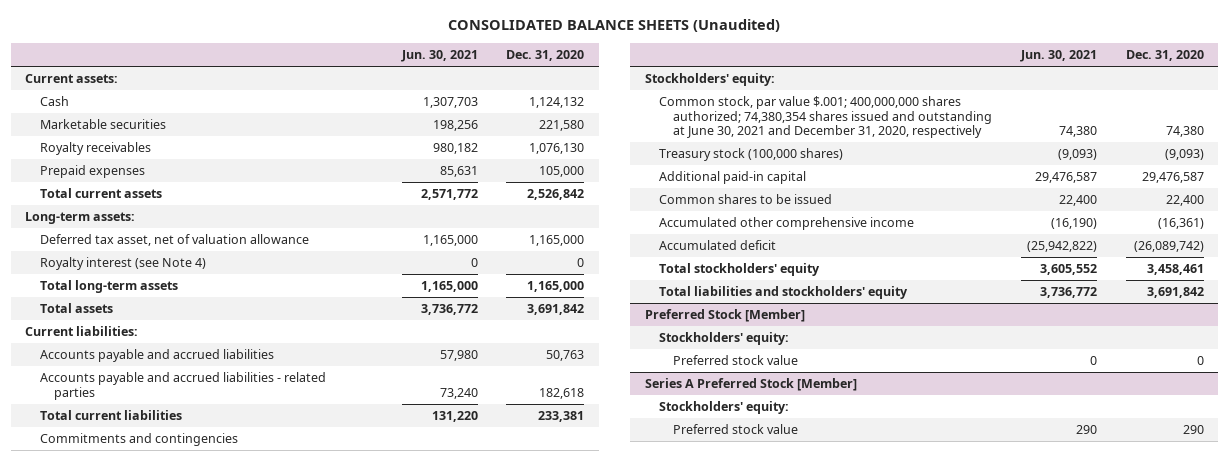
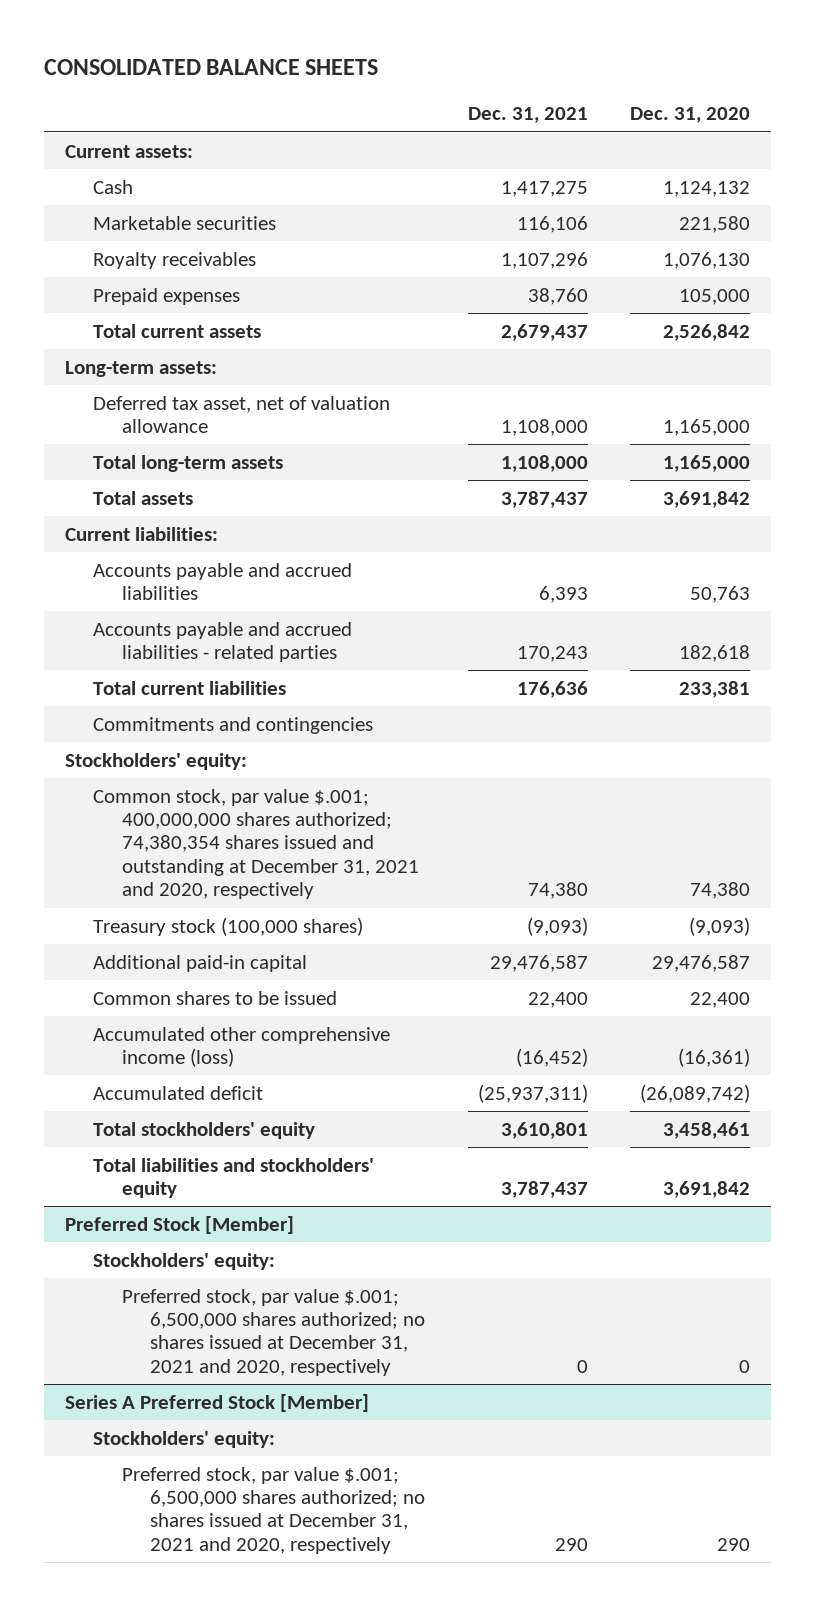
- CONSOLIDATED BALANCE SHEETS (Unaudited)
+ CONSOLIDATED BALANCE SHEETS
- | Jun. 30, 2021 | Dec. 31, 2020
+ | Dec. 31, 2021 | Dec. 31, 2020
- Royalty interest (see Note 4) | 0 | 0
- Common stock, par value $.001; 400,000,000 shares authorized; 74,380,354 shares issued and outstanding at June 30, 2021 and December 31, 2020, respectively | 74,380 | 74,380
+ Common stock, par value $.001; 400,000,000 shares authorized; 74,380,354 shares issued and outstanding at December 31, 2021 and 2020, respectively | 74,380 | 74,380
- Accumulated other comprehensive income | (16,190) | (16,361)
+ Accumulated other comprehensive income (loss) | (16,452) | (16,361)
@ Preferred Stock [Member]
- Preferred stock value | 0 | 0
+ Preferred stock, par value $.001; 6,500,000 shares authorized; no shares issued at December 31, 2021 and 2020, respectively | 0 | 0
@ Series A Preferred Stock [Member]
- Preferred stock value | 290 | 290
+ Preferred stock, par value $.001; 6,500,000 shares authorized; no shares issued at December 31, 2021 and 2020, respectively | 290 | 290

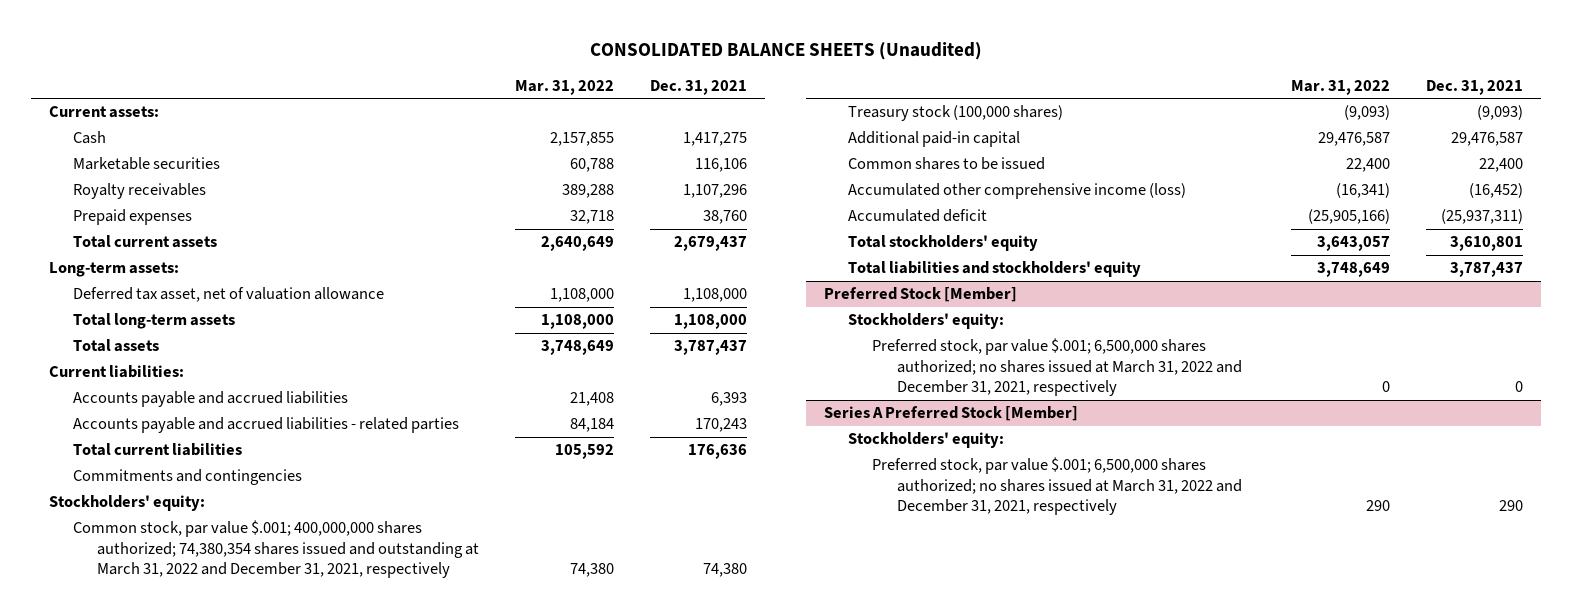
- CONSOLIDATED BALANCE SHEETS
+ CONSOLIDATED BALANCE SHEETS (Unaudited)
- | Dec. 31, 2021 | Dec. 31, 2020
+ | Mar. 31, 2022 | Dec. 31, 2021
- Common stock, par value $.001; 400,000,000 shares authorized; 74,380,354 shares issued and outstanding at December 31, 2021 and 2020, respectively | 74,380 | 74,380
+ Common stock, par value $.001; 400,000,000 shares authorized; 74,380,354 shares issued and outstanding at March 31, 2022 and December 31, 2021, respectively | 74,380 | 74,380
@ Preferred Stock [Member]
- Preferred stock, par value $.001; 6,500,000 shares authorized; no shares issued at December 31, 2021 and 2020, respectively | 0 | 0
+ Preferred stock, par value $.001; 6,500,000 shares authorized; no shares issued at March 31, 2022 and December 31, 2021, respectively | 0 | 0
@ Series A Preferred Stock [Member]
- Preferred stock, par value $.001; 6,500,000 shares authorized; no shares issued at December 31, 2021 and 2020, respectively | 290 | 290
+ Preferred stock, par value $.001; 6,500,000 shares authorized; no shares issued at March 31, 2022 and December 31, 2021, respectively | 290 | 290

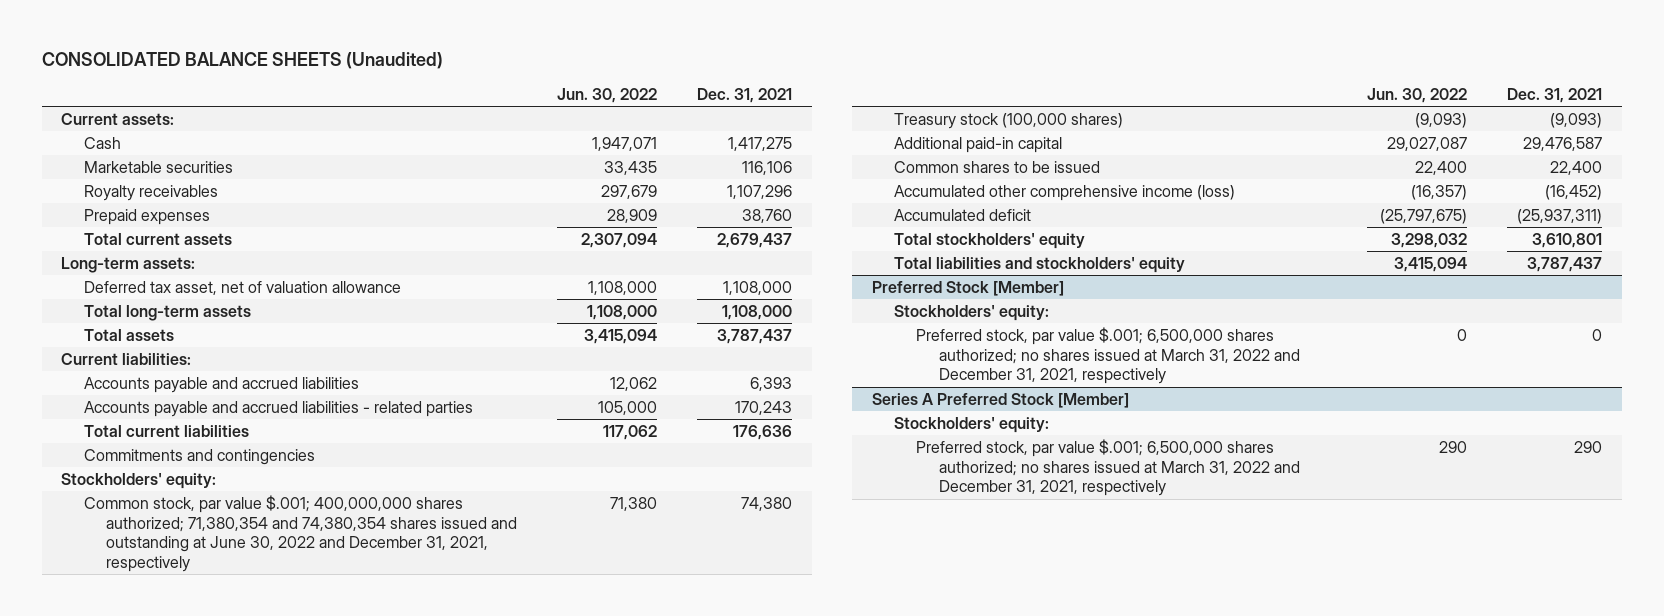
- | Mar. 31, 2022 | Dec. 31, 2021
+ | Jun. 30, 2022 | Dec. 31, 2021
- Common stock, par value $.001; 400,000,000 shares authorized; 74,380,354 shares issued and outstanding at March 31, 2022 and December 31, 2021, respectively | 74,380 | 74,380
+ Common stock, par value $.001; 400,000,000 shares authorized; 71,380,354 and 74,380,354 shares issued and outstanding at June 30, 2022 and December 31, 2021, respectively | 71,380 | 74,380

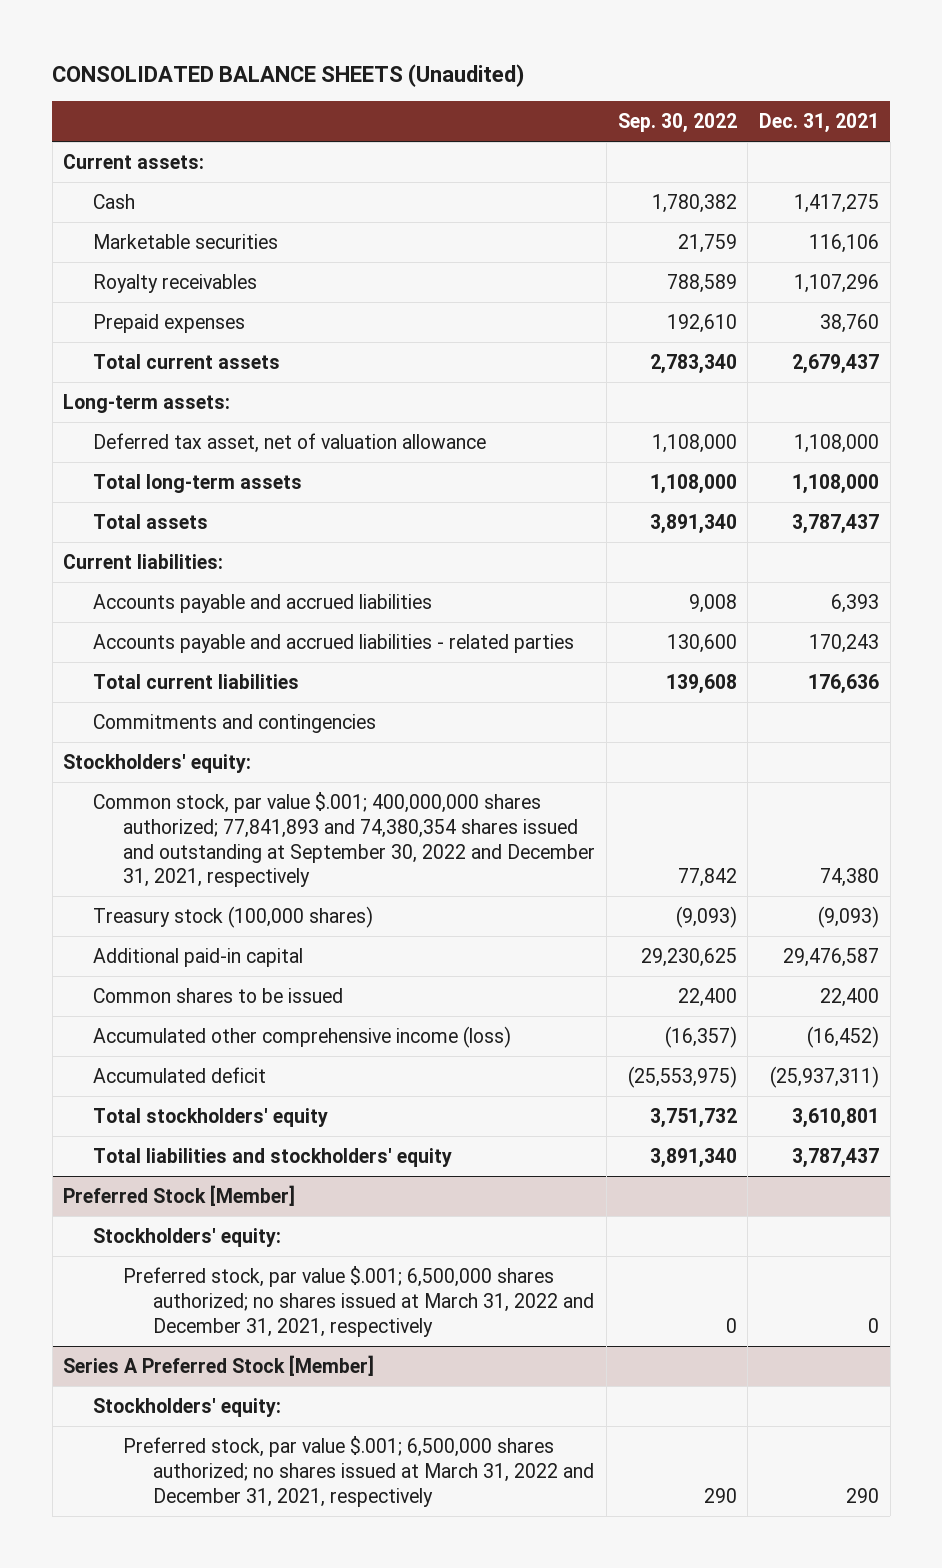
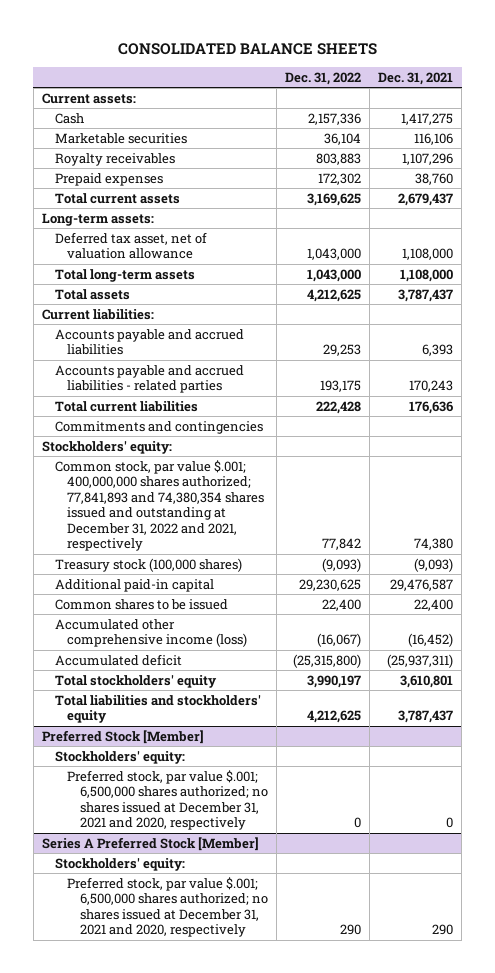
- CONSOLIDATED BALANCE SHEETS (Unaudited)
+ CONSOLIDATED BALANCE SHEETS
- | Sep. 30, 2022 | Dec. 31, 2021
+ | Dec. 31, 2022 | Dec. 31, 2021
- Common stock, par value $.001; 400,000,000 shares authorized; 77,841,893 and 74,380,354 shares issued and outstanding at September 30, 2022 and December 31, 2021, respectively | 77,842 | 74,380
+ Common stock, par value $.001; 400,000,000 shares authorized; 77,841,893 and 74,380,354 shares issued and outstanding at December 31, 2022 and 2021, respectively | 77,842 | 74,380
@ Preferred Stock [Member]
- Preferred stock, par value $.001; 6,500,000 shares authorized; no shares issued at March 31, 2022 and December 31, 2021, respectively | 0 | 0
+ Preferred stock, par value $.001; 6,500,000 shares authorized; no shares issued at December 31, 2021 and 2020, respectively | 0 | 0
@ Series A Preferred Stock [Member]
- Preferred stock, par value $.001; 6,500,000 shares authorized; no shares issued at March 31, 2022 and December 31, 2021, respectively | 290 | 290
+ Preferred stock, par value $.001; 6,500,000 shares authorized; no shares issued at December 31, 2021 and 2020, respectively | 290 | 290

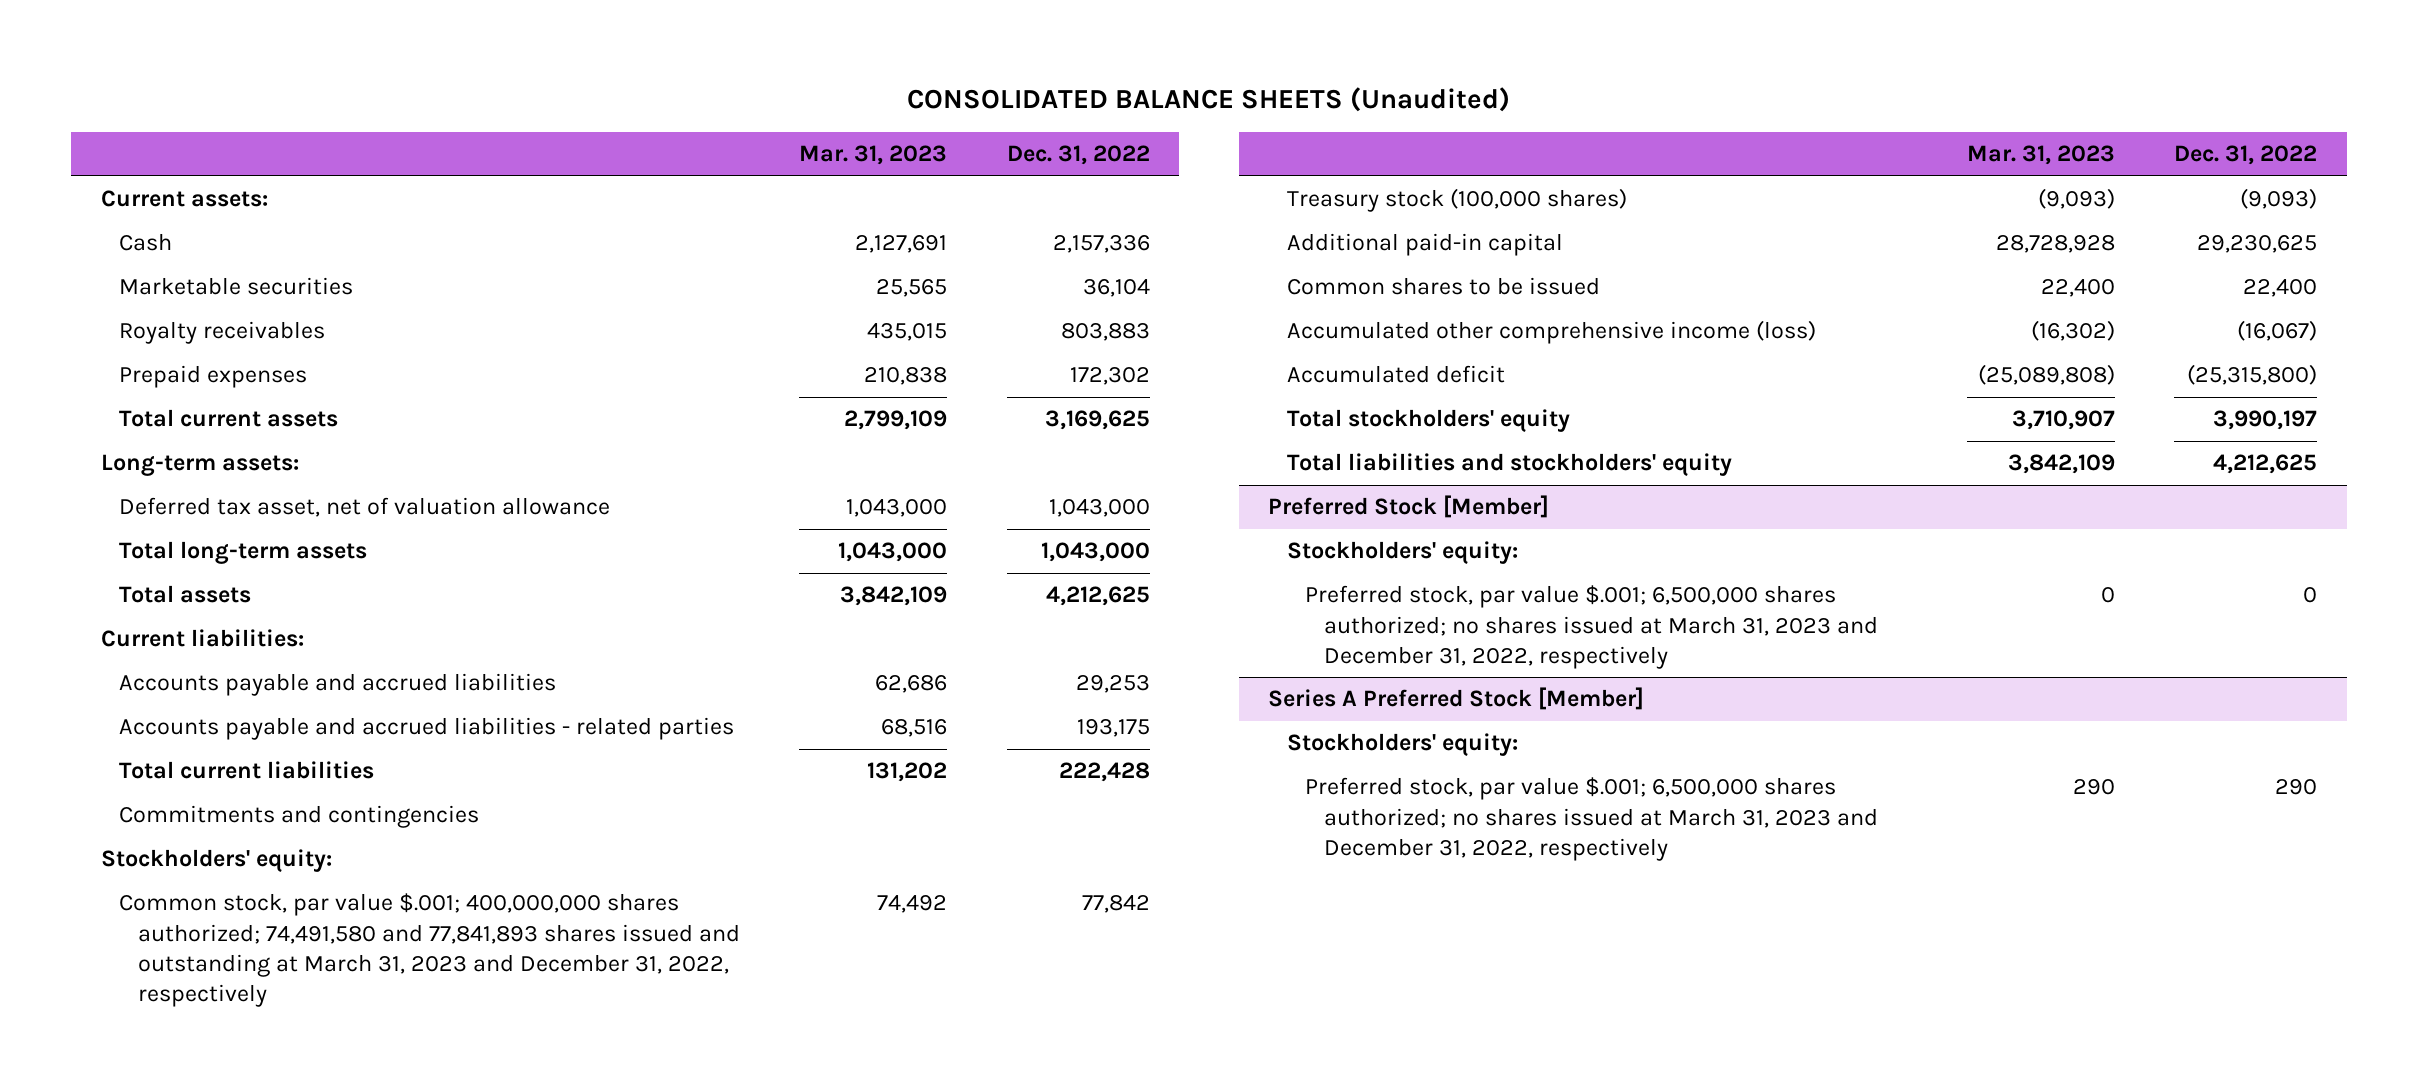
- CONSOLIDATED BALANCE SHEETS
+ CONSOLIDATED BALANCE SHEETS (Unaudited)
- | Dec. 31, 2022 | Dec. 31, 2021
+ | Mar. 31, 2023 | Dec. 31, 2022
- Common stock, par value $.001; 400,000,000 shares authorized; 77,841,893 and 74,380,354 shares issued and outstanding at December 31, 2022 and 2021, respectively | 77,842 | 74,380
+ Common stock, par value $.001; 400,000,000 shares authorized; 74,491,580 and 77,841,893 shares issued and outstanding at March 31, 2023 and December 31, 2022, respectively | 74,492 | 77,842
@ Preferred Stock [Member]
- Preferred stock, par value $.001; 6,500,000 shares authorized; no shares issued at December 31, 2021 and 2020, respectively | 0 | 0
+ Preferred stock, par value $.001; 6,500,000 shares authorized; no shares issued at March 31, 2023 and December 31, 2022, respectively | 0 | 0
@ Series A Preferred Stock [Member]
- Preferred stock, par value $.001; 6,500,000 shares authorized; no shares issued at December 31, 2021 and 2020, respectively | 290 | 290
+ Preferred stock, par value $.001; 6,500,000 shares authorized; no shares issued at March 31, 2023 and December 31, 2022, respectively | 290 | 290

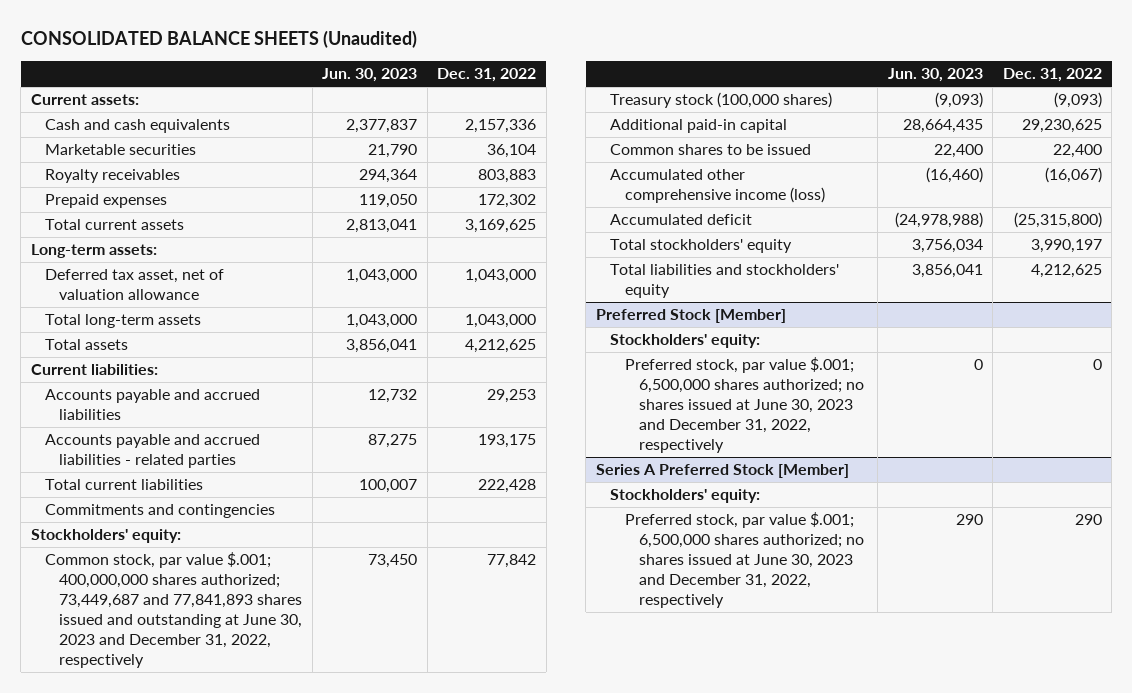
- | Mar. 31, 2023 | Dec. 31, 2022
+ | Jun. 30, 2023 | Dec. 31, 2022
- Cash | 2,127,691 | 2,157,336
+ Cash and cash equivalents | 2,377,837 | 2,157,336
- Common stock, par value $.001; 400,000,000 shares authorized; 74,491,580 and 77,841,893 shares issued and outstanding at March 31, 2023 and December 31, 2022, respectively | 74,492 | 77,842
+ Common stock, par value $.001; 400,000,000 shares authorized; 73,449,687 and 77,841,893 shares issued and outstanding at June 30, 2023 and December 31, 2022, respectively | 73,450 | 77,842
@ Preferred Stock [Member]
- Preferred stock, par value $.001; 6,500,000 shares authorized; no shares issued at March 31, 2023 and December 31, 2022, respectively | 0 | 0
+ Preferred stock, par value $.001; 6,500,000 shares authorized; no shares issued at June 30, 2023 and December 31, 2022, respectively | 0 | 0
@ Series A Preferred Stock [Member]
- Preferred stock, par value $.001; 6,500,000 shares authorized; no shares issued at March 31, 2023 and December 31, 2022, respectively | 290 | 290
+ Preferred stock, par value $.001; 6,500,000 shares authorized; no shares issued at June 30, 2023 and December 31, 2022, respectively | 290 | 290

